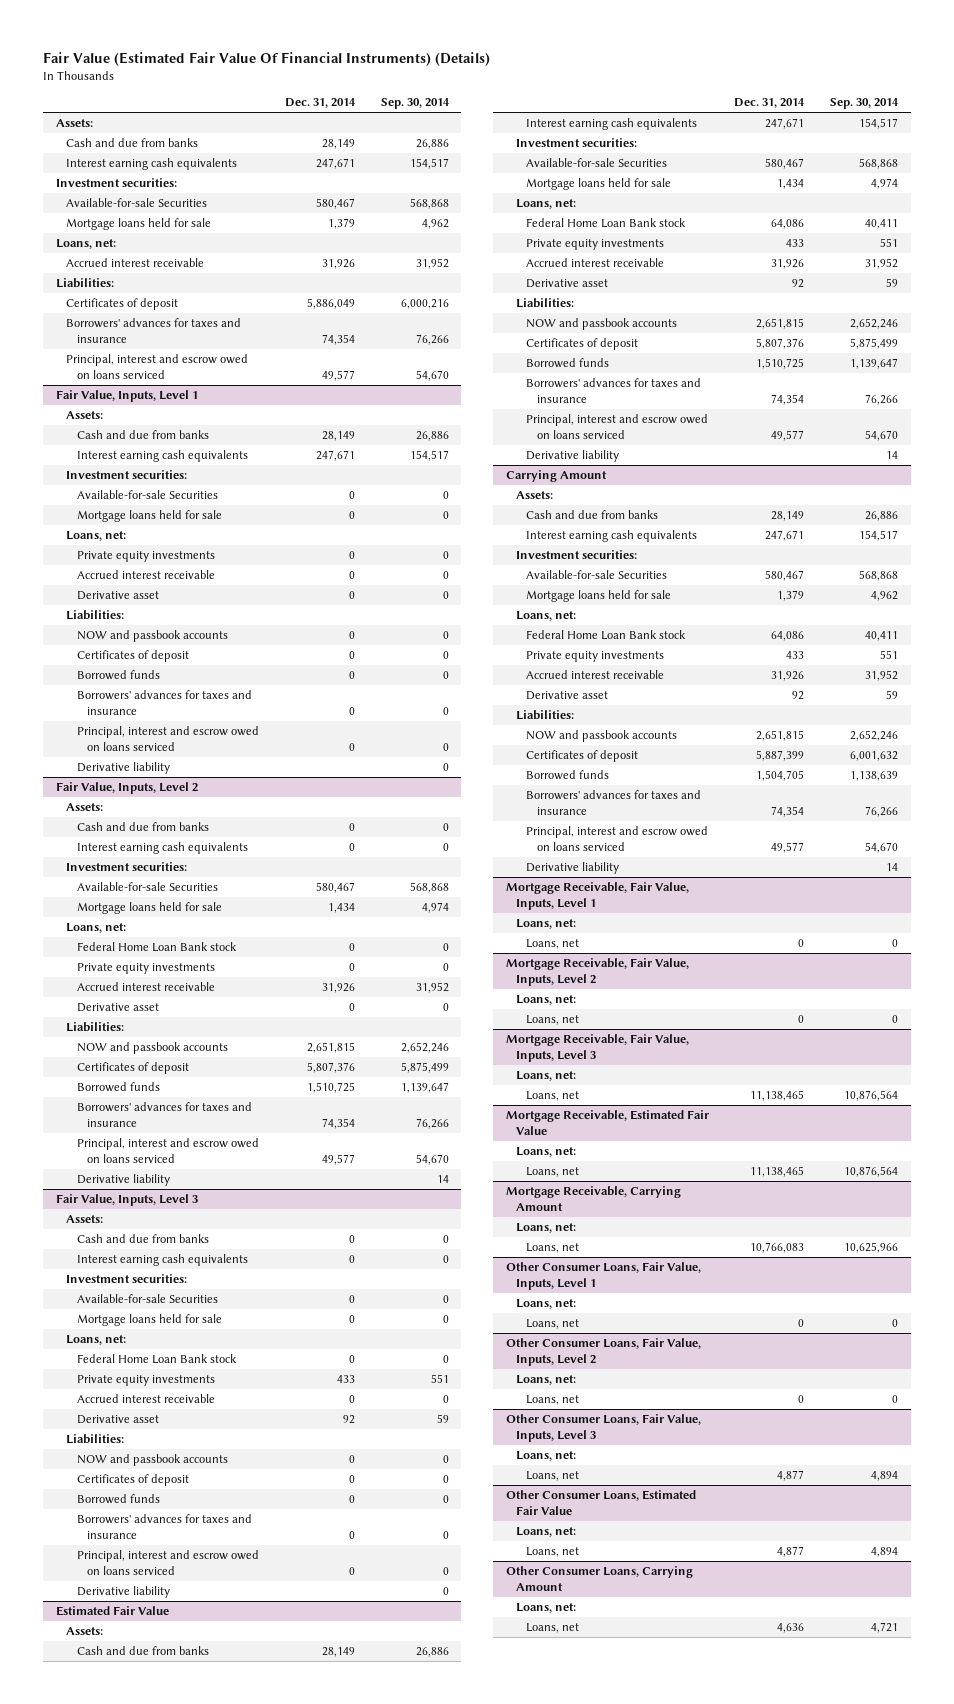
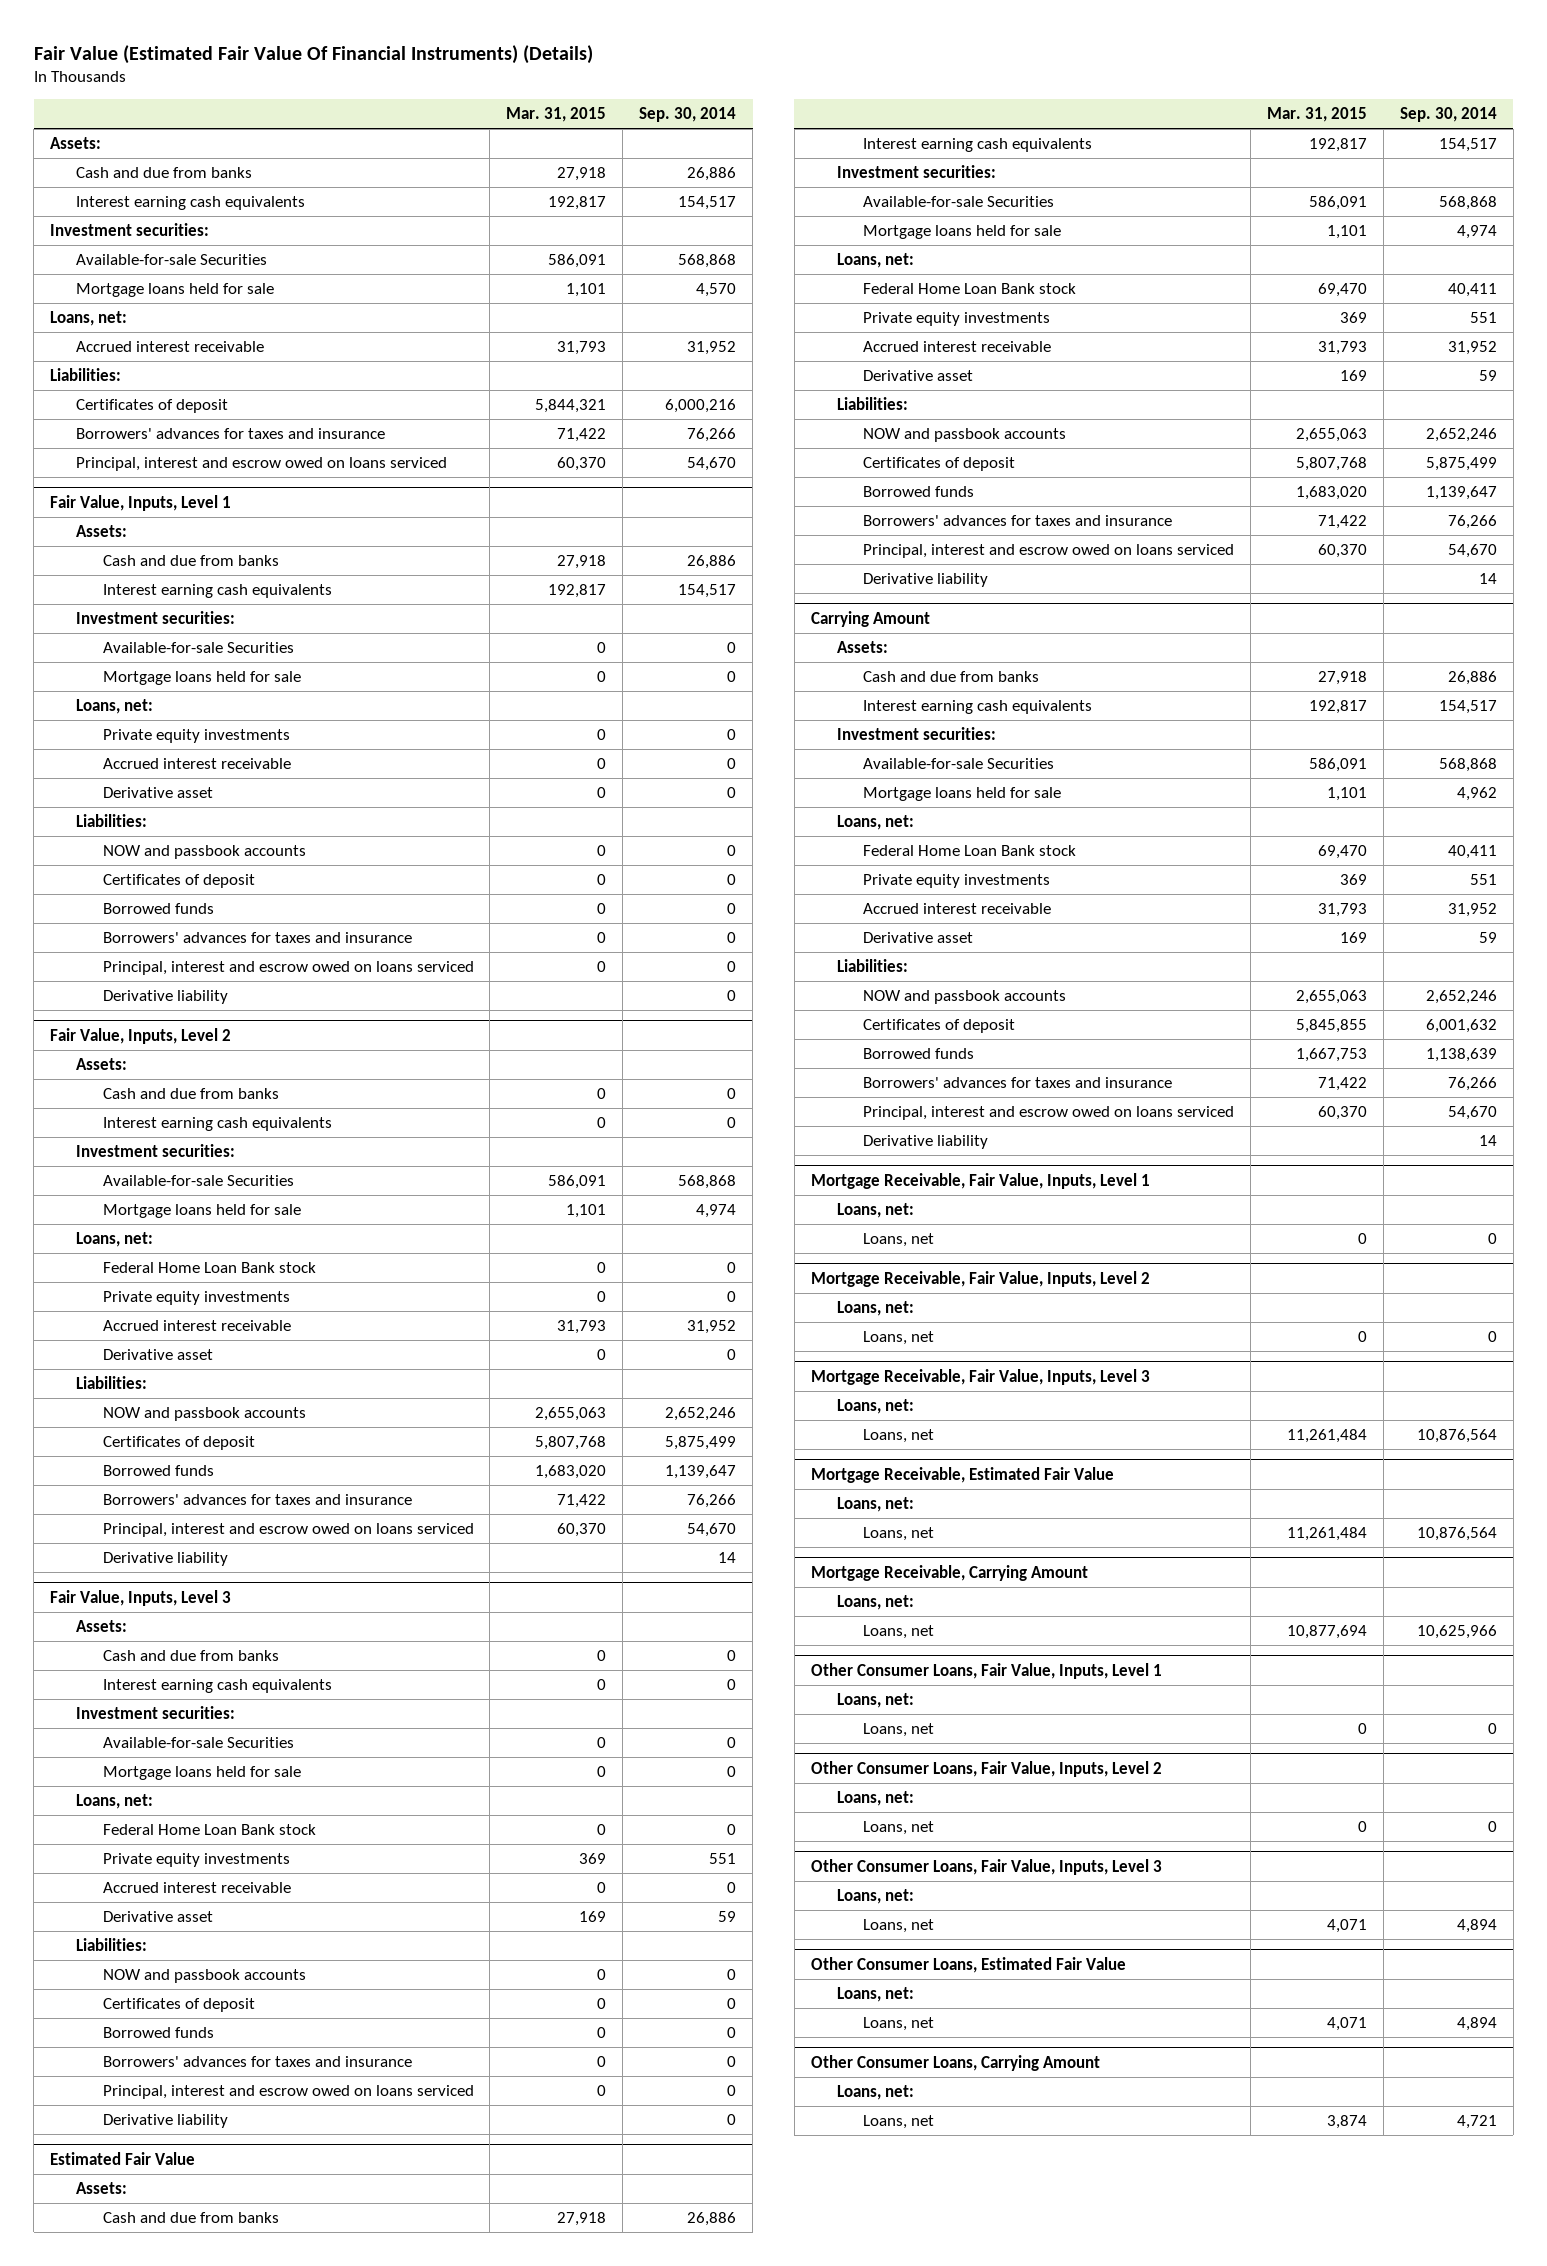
- | Dec. 31, 2014 | Sep. 30, 2014
+ | Mar. 31, 2015 | Sep. 30, 2014
- Mortgage loans held for sale | 1,379 | 4,962
+ Mortgage loans held for sale | 1,101 | 4,570

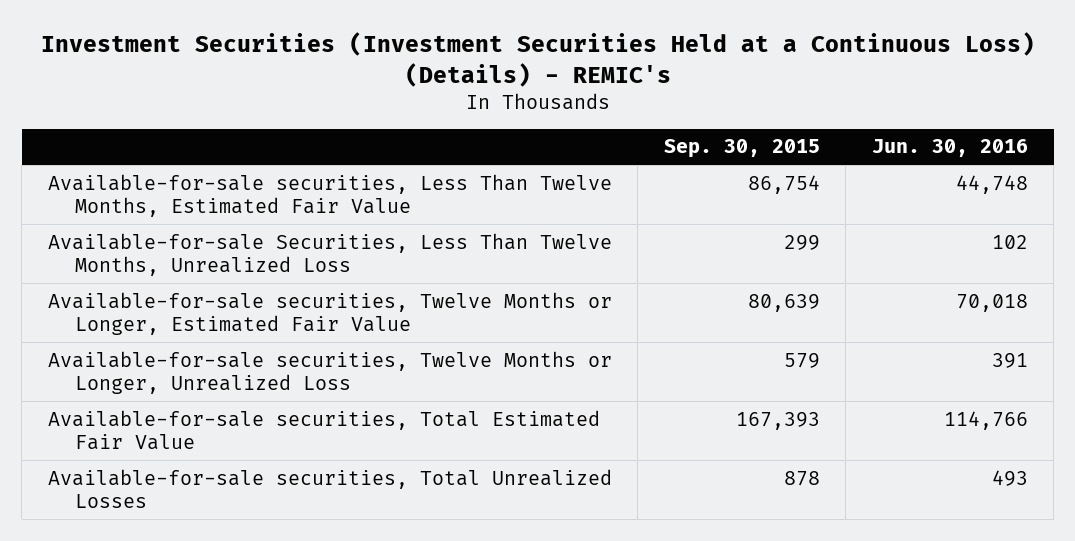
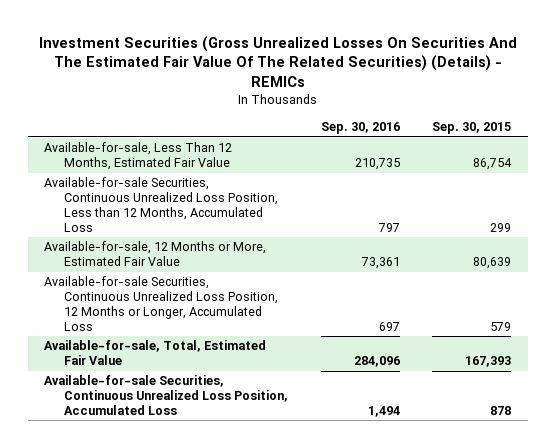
- Investment Securities (Investment Securities Held at a Continuous Loss) (Details) - REMIC's
+ Investment Securities (Gross Unrealized Losses On Securities And The Estimated Fair Value Of The Related Securities) (Details) - REMICs
- | Sep. 30, 2015 | Jun. 30, 2016
+ | Sep. 30, 2016 | Sep. 30, 2015
- Available-for-sale securities, Less Than Twelve Months, Estimated Fair Value | 86,754 | 44,748
- Available-for-sale Securities, Less Than Twelve Months, Unrealized Loss | 299 | 102
- Available-for-sale securities, Twelve Months or Longer, Estimated Fair Value | 80,639 | 70,018
- Available-for-sale securities, Twelve Months or Longer, Unrealized Loss | 579 | 391
- Available-for-sale securities, Total Estimated Fair Value | 167,393 | 114,766
- Available-for-sale securities, Total Unrealized Losses | 878 | 493
+ Available-for-sale, Less Than 12 Months, Estimated Fair Value | 210,735 | 86,754
+ Available-for-sale Securities, Continuous Unrealized Loss Position, Less than 12 Months, Accumulated Loss | 797 | 299
+ Available-for-sale, 12 Months or More, Estimated Fair Value | 73,361 | 80,639
+ Available-for-sale Securities, Continuous Unrealized Loss Position, 12 Months or Longer, Accumulated Loss | 697 | 579
+ Available-for-sale, Total, Estimated Fair Value | 284,096 | 167,393
+ Available-for-sale Securities, Continuous Unrealized Loss Position, Accumulated Loss | 1,494 | 878

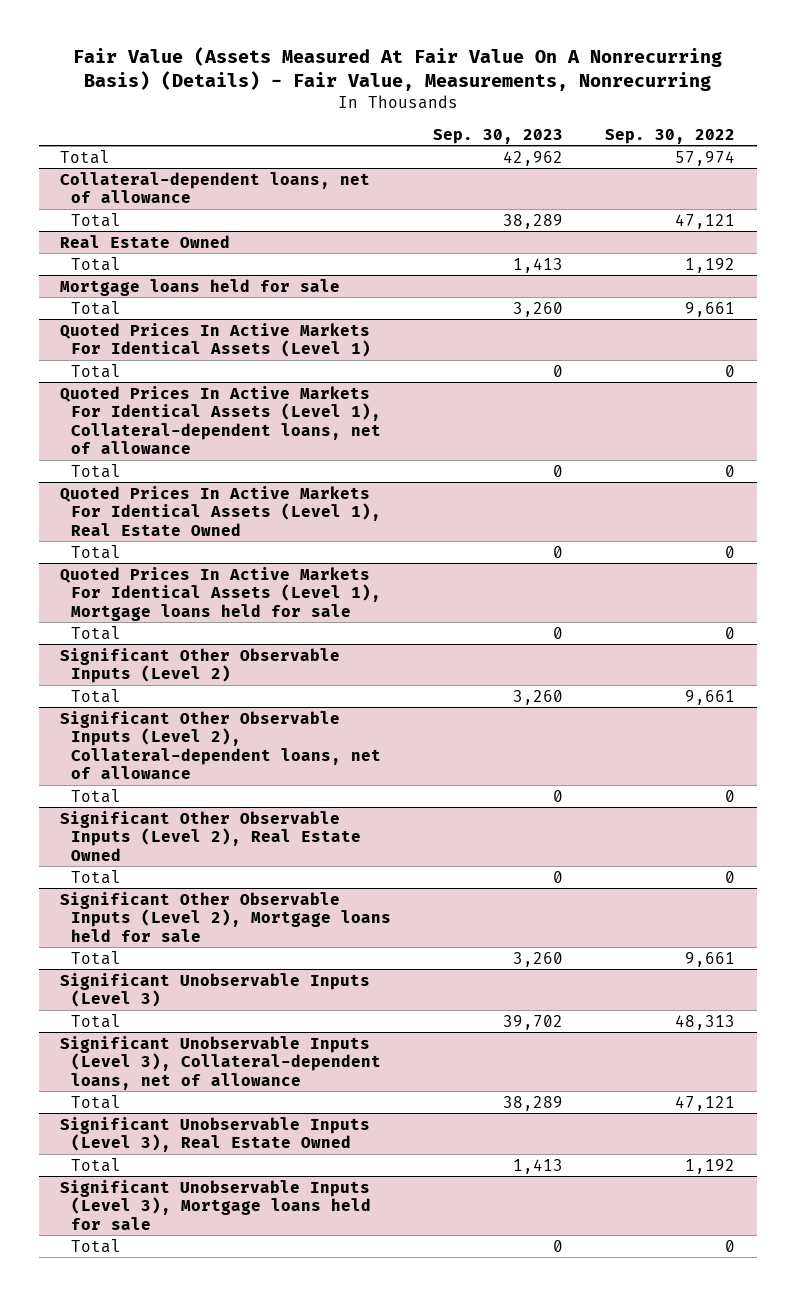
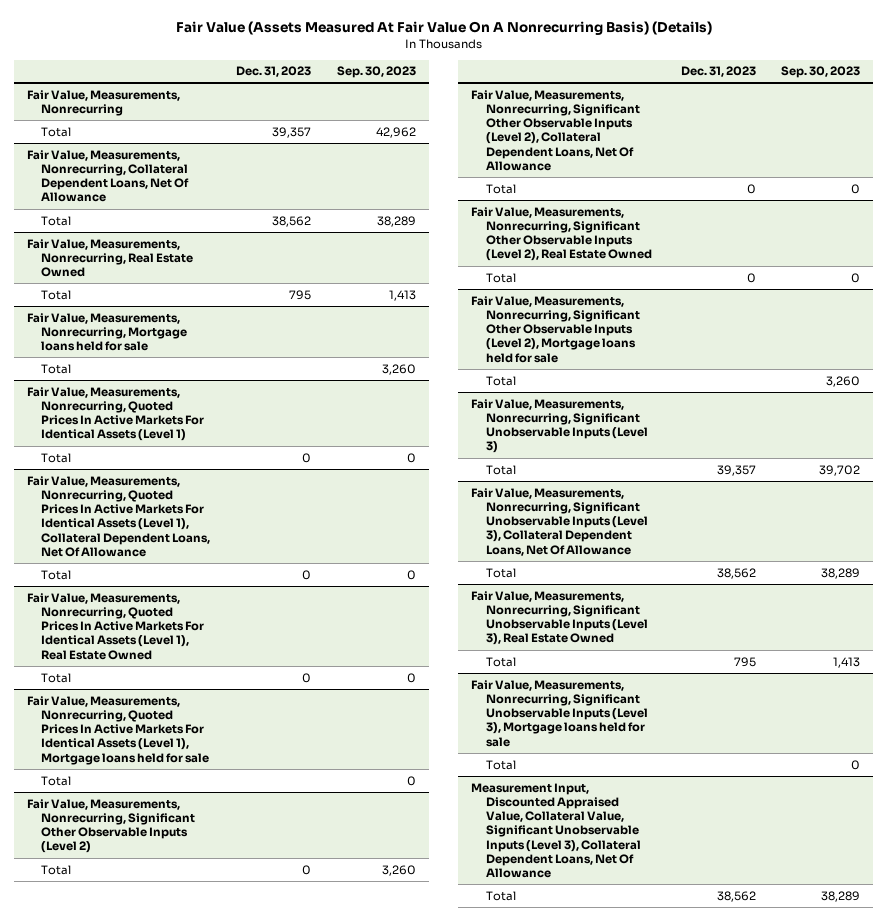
- Fair Value (Assets Measured At Fair Value On A Nonrecurring Basis) (Details) - Fair Value, Measurements, Nonrecurring
+ Fair Value (Assets Measured At Fair Value On A Nonrecurring Basis) (Details)
- | Sep. 30, 2023 | Sep. 30, 2022
+ | Dec. 31, 2023 | Sep. 30, 2023
+ Fair Value, Measurements, Nonrecurring
- Collateral-dependent loans, net of allowance
+ Fair Value, Measurements, Nonrecurring, Collateral Dependent Loans, Net Of Allowance
- Real Estate Owned
+ Fair Value, Measurements, Nonrecurring, Real Estate Owned
- Mortgage loans held for sale
+ Fair Value, Measurements, Nonrecurring, Mortgage loans held for sale
- Quoted Prices In Active Markets For Identical Assets (Level 1)
+ Fair Value, Measurements, Nonrecurring, Quoted Prices In Active Markets For Identical Assets (Level 1)
- Quoted Prices In Active Markets For Identical Assets (Level 1), Collateral-dependent loans, net of allowance
+ Fair Value, Measurements, Nonrecurring, Quoted Prices In Active Markets For Identical Assets (Level 1), Collateral Dependent Loans, Net Of Allowance
- Quoted Prices In Active Markets For Identical Assets (Level 1), Real Estate Owned
+ Fair Value, Measurements, Nonrecurring, Quoted Prices In Active Markets For Identical Assets (Level 1), Real Estate Owned
- Quoted Prices In Active Markets For Identical Assets (Level 1), Mortgage loans held for sale
+ Fair Value, Measurements, Nonrecurring, Quoted Prices In Active Markets For Identical Assets (Level 1), Mortgage loans held for sale
- Significant Other Observable Inputs (Level 2)
+ Fair Value, Measurements, Nonrecurring, Significant Other Observable Inputs (Level 2)
- Significant Other Observable Inputs (Level 2), Collateral-dependent loans, net of allowance
+ Fair Value, Measurements, Nonrecurring, Significant Other Observable Inputs (Level 2), Collateral Dependent Loans, Net Of Allowance
- Significant Other Observable Inputs (Level 2), Real Estate Owned
+ Fair Value, Measurements, Nonrecurring, Significant Other Observable Inputs (Level 2), Real Estate Owned
- Significant Other Observable Inputs (Level 2), Mortgage loans held for sale
+ Fair Value, Measurements, Nonrecurring, Significant Other Observable Inputs (Level 2), Mortgage loans held for sale
- Significant Unobservable Inputs (Level 3)
+ Fair Value, Measurements, Nonrecurring, Significant Unobservable Inputs (Level 3)
- Significant Unobservable Inputs (Level 3), Collateral-dependent loans, net of allowance
+ Fair Value, Measurements, Nonrecurring, Significant Unobservable Inputs (Level 3), Collateral Dependent Loans, Net Of Allowance
- Significant Unobservable Inputs (Level 3), Real Estate Owned
+ Fair Value, Measurements, Nonrecurring, Significant Unobservable Inputs (Level 3), Real Estate Owned
- Significant Unobservable Inputs (Level 3), Mortgage loans held for sale
+ Fair Value, Measurements, Nonrecurring, Significant Unobservable Inputs (Level 3), Mortgage loans held for sale
+ Measurement Input, Discounted Appraised Value, Collateral Value, Significant Unobservable Inputs (Level 3), Collateral Dependent Loans, Net Of Allowance
+ Total | 38,562 | 38,289

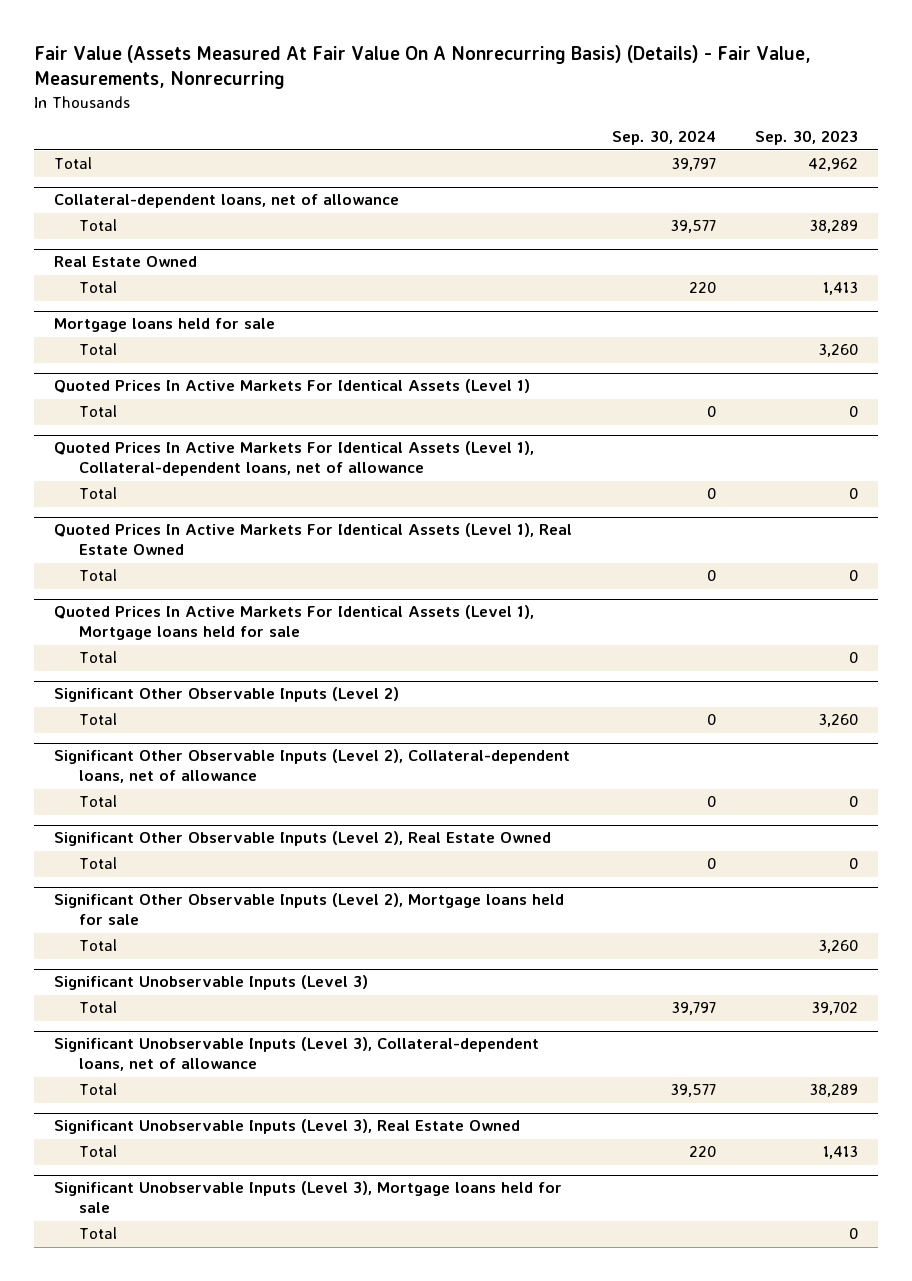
- Fair Value (Assets Measured At Fair Value On A Nonrecurring Basis) (Details)
+ Fair Value (Assets Measured At Fair Value On A Nonrecurring Basis) (Details) - Fair Value, Measurements, Nonrecurring
- | Dec. 31, 2023 | Sep. 30, 2023
+ | Sep. 30, 2024 | Sep. 30, 2023
- Fair Value, Measurements, Nonrecurring
- Fair Value, Measurements, Nonrecurring, Collateral Dependent Loans, Net Of Allowance
+ Collateral-dependent loans, net of allowance
- Fair Value, Measurements, Nonrecurring, Real Estate Owned
+ Real Estate Owned
- Fair Value, Measurements, Nonrecurring, Mortgage loans held for sale
+ Mortgage loans held for sale
- Fair Value, Measurements, Nonrecurring, Quoted Prices In Active Markets For Identical Assets (Level 1)
+ Quoted Prices In Active Markets For Identical Assets (Level 1)
- Fair Value, Measurements, Nonrecurring, Quoted Prices In Active Markets For Identical Assets (Level 1), Collateral Dependent Loans, Net Of Allowance
+ Quoted Prices In Active Markets For Identical Assets (Level 1), Collateral-dependent loans, net of allowance
- Fair Value, Measurements, Nonrecurring, Quoted Prices In Active Markets For Identical Assets (Level 1), Real Estate Owned
+ Quoted Prices In Active Markets For Identical Assets (Level 1), Real Estate Owned
- Fair Value, Measurements, Nonrecurring, Quoted Prices In Active Markets For Identical Assets (Level 1), Mortgage loans held for sale
+ Quoted Prices In Active Markets For Identical Assets (Level 1), Mortgage loans held for sale
- Fair Value, Measurements, Nonrecurring, Significant Other Observable Inputs (Level 2)
+ Significant Other Observable Inputs (Level 2)
- Fair Value, Measurements, Nonrecurring, Significant Other Observable Inputs (Level 2), Collateral Dependent Loans, Net Of Allowance
+ Significant Other Observable Inputs (Level 2), Collateral-dependent loans, net of allowance
- Fair Value, Measurements, Nonrecurring, Significant Other Observable Inputs (Level 2), Real Estate Owned
+ Significant Other Observable Inputs (Level 2), Real Estate Owned
- Fair Value, Measurements, Nonrecurring, Significant Other Observable Inputs (Level 2), Mortgage loans held for sale
+ Significant Other Observable Inputs (Level 2), Mortgage loans held for sale
- Fair Value, Measurements, Nonrecurring, Significant Unobservable Inputs (Level 3)
+ Significant Unobservable Inputs (Level 3)
- Fair Value, Measurements, Nonrecurring, Significant Unobservable Inputs (Level 3), Collateral Dependent Loans, Net Of Allowance
+ Significant Unobservable Inputs (Level 3), Collateral-dependent loans, net of allowance
- Fair Value, Measurements, Nonrecurring, Significant Unobservable Inputs (Level 3), Real Estate Owned
+ Significant Unobservable Inputs (Level 3), Real Estate Owned
- Fair Value, Measurements, Nonrecurring, Significant Unobservable Inputs (Level 3), Mortgage loans held for sale
+ Significant Unobservable Inputs (Level 3), Mortgage loans held for sale
- Measurement Input, Discounted Appraised Value, Collateral Value, Significant Unobservable Inputs (Level 3), Collateral Dependent Loans, Net Of Allowance
- Total | 38,562 | 38,289

